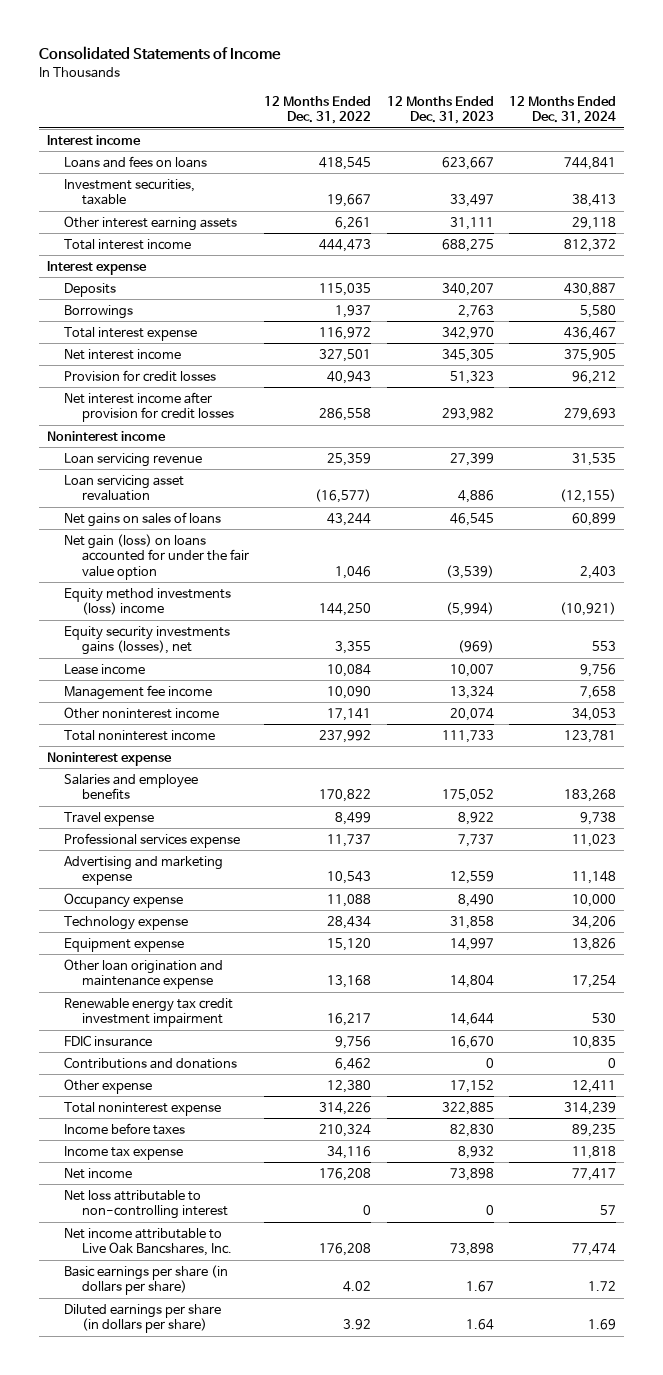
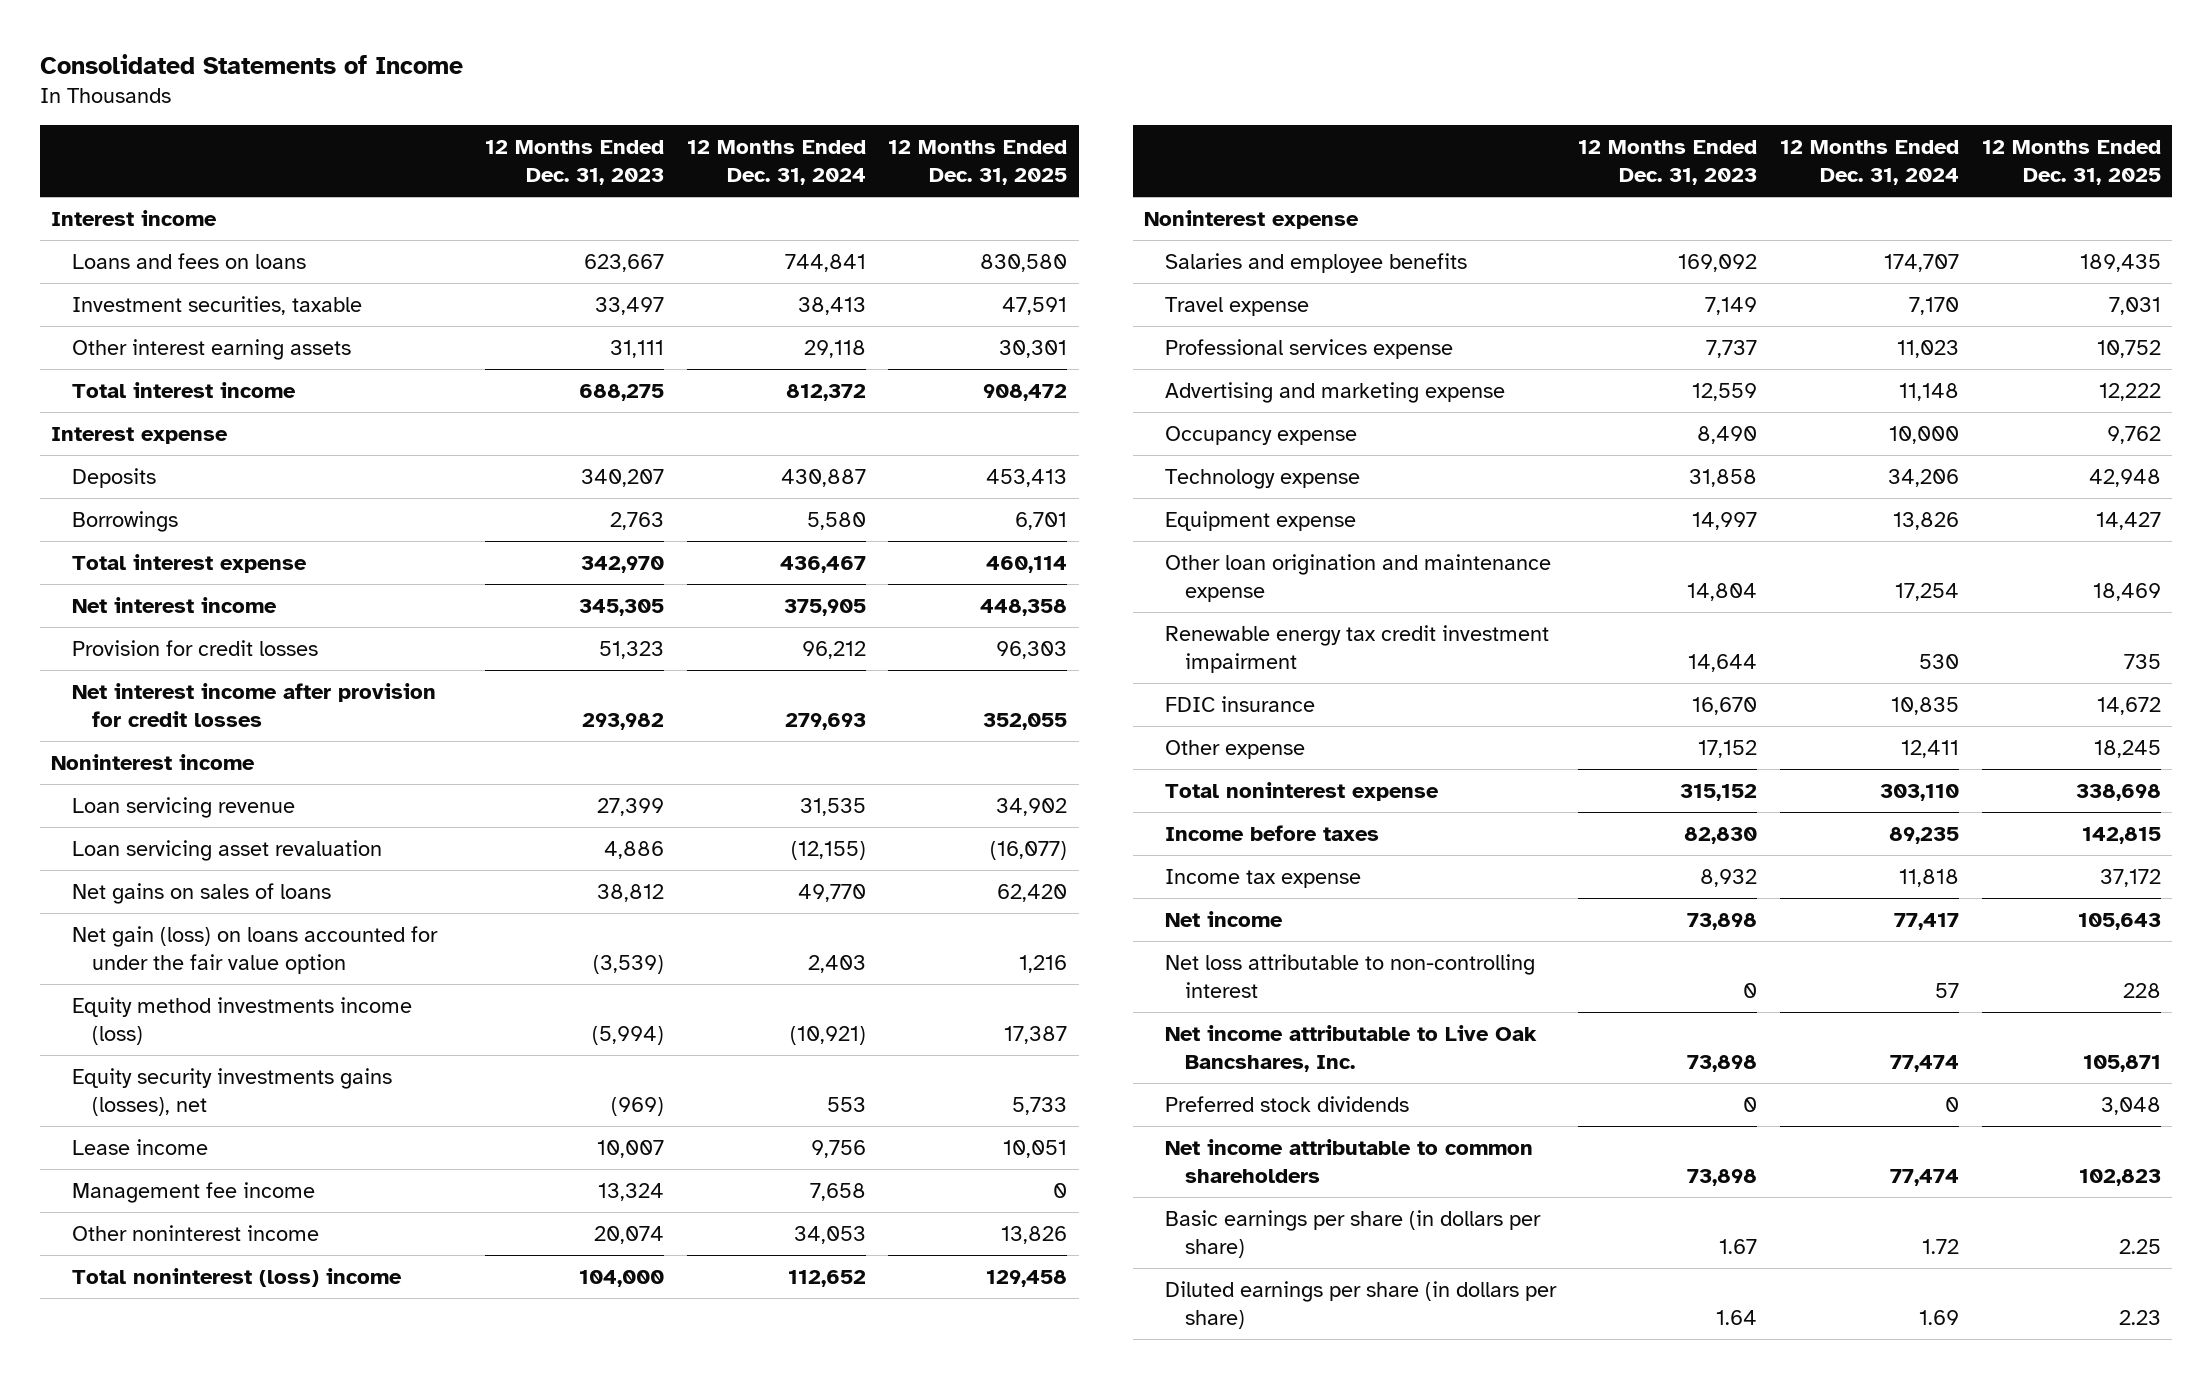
- | 12 Months Ended Dec. 31, 2022 | 12 Months Ended Dec. 31, 2023 | 12 Months Ended Dec. 31, 2024
+ | 12 Months Ended Dec. 31, 2023 | 12 Months Ended Dec. 31, 2024 | 12 Months Ended Dec. 31, 2025
- Net gains on sales of loans | 43,244 | 46,545 | 60,899
+ Net gains on sales of loans | 38,812 | 49,770 | 62,420
- Equity method investments (loss) income | 144,250 | (5,994) | (10,921)
+ Equity method investments income (loss) | (5,994) | (10,921) | 17,387
- Total noninterest income | 237,992 | 111,733 | 123,781
+ Total noninterest (loss) income | 104,000 | 112,652 | 129,458
- Salaries and employee benefits | 170,822 | 175,052 | 183,268
- Travel expense | 8,499 | 8,922 | 9,738
+ Salaries and employee benefits | 169,092 | 174,707 | 189,435
+ Travel expense | 7,149 | 7,170 | 7,031
- Contributions and donations | 6,462 | 0 | 0
- Total noninterest expense | 314,226 | 322,885 | 314,239
+ Total noninterest expense | 315,152 | 303,110 | 338,698
+ Preferred stock dividends | 0 | 0 | 3,048
+ Net income attributable to common shareholders | 73,898 | 77,474 | 102,823

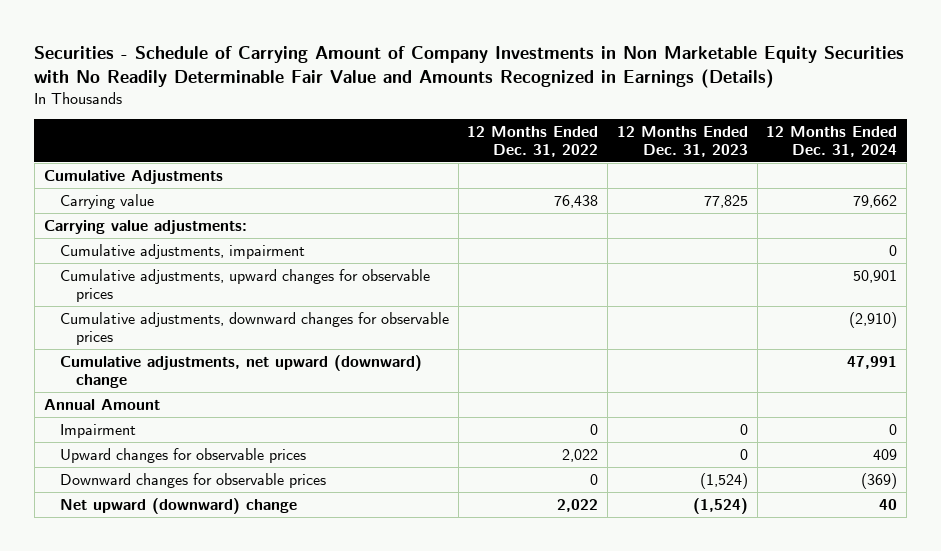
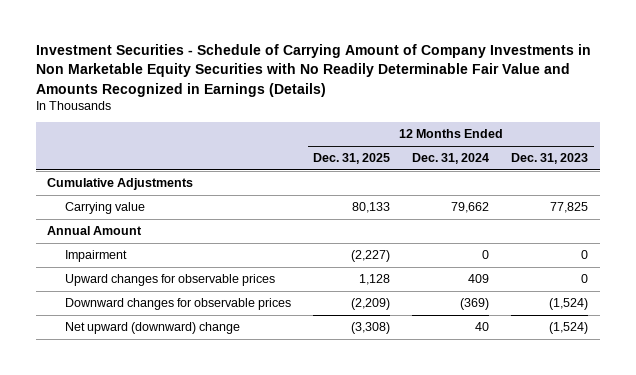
- Securities - Schedule of Carrying Amount of Company Investments in Non Marketable Equity Securities with No Readily Determinable Fair Value and Amounts Recognized in Earnings (Details)
+ Investment Securities - Schedule of Carrying Amount of Company Investments in Non Marketable Equity Securities with No Readily Determinable Fair Value and Amounts Recognized in Earnings (Details)
- | 12 Months Ended Dec. 31, 2022 | 12 Months Ended Dec. 31, 2023 | 12 Months Ended Dec. 31, 2024
+ | 12 Months Ended Dec. 31, 2025 | 12 Months Ended Dec. 31, 2024 | 12 Months Ended Dec. 31, 2023
- Carrying value adjustments:
- Cumulative adjustments, impairment | | | 0
- Cumulative adjustments, upward changes for observable prices | | | 50,901
- Cumulative adjustments, downward changes for observable prices | | | (2,910)
- Cumulative adjustments, net upward (downward) change | | | 47,991

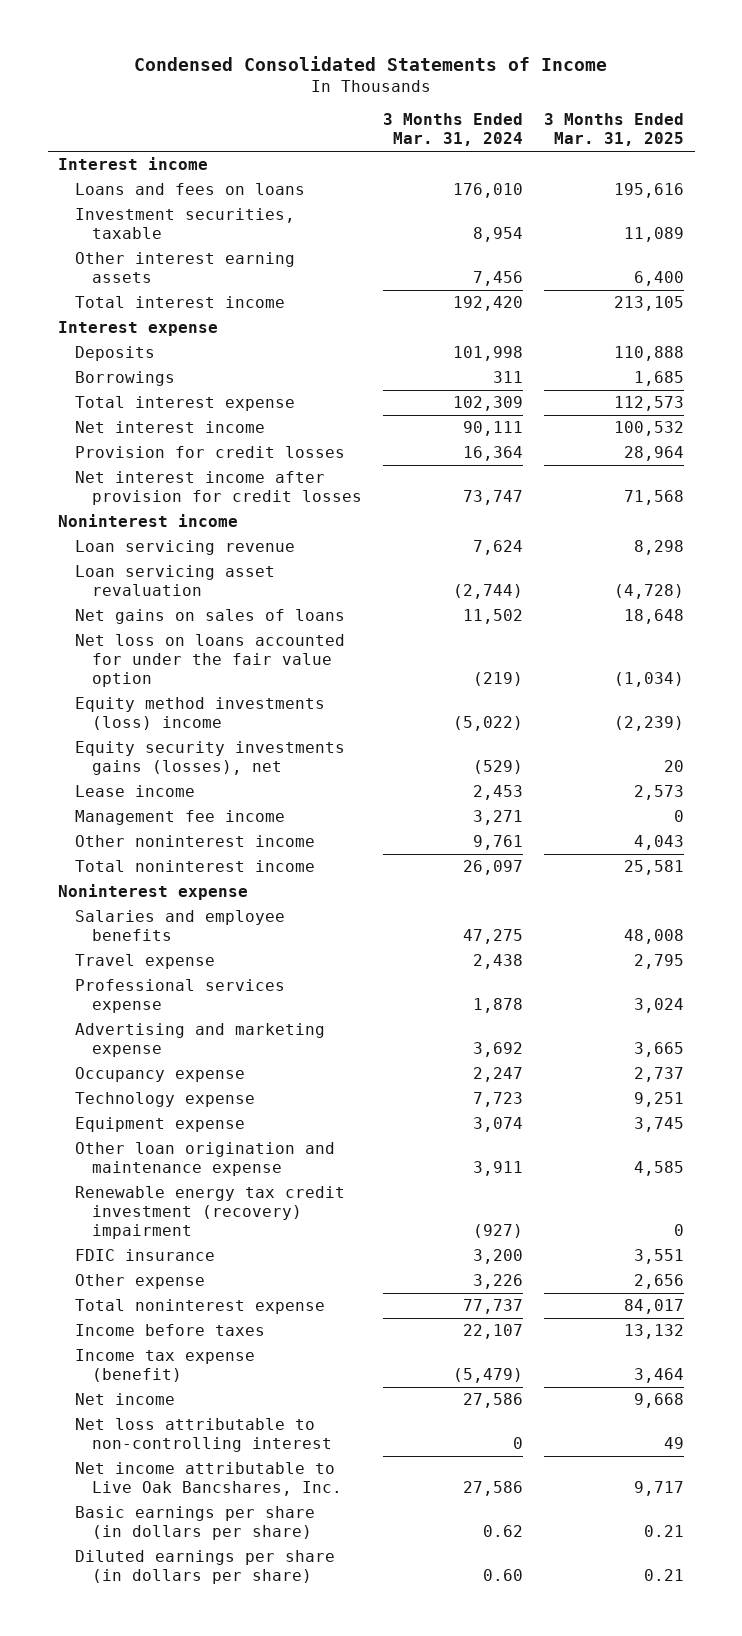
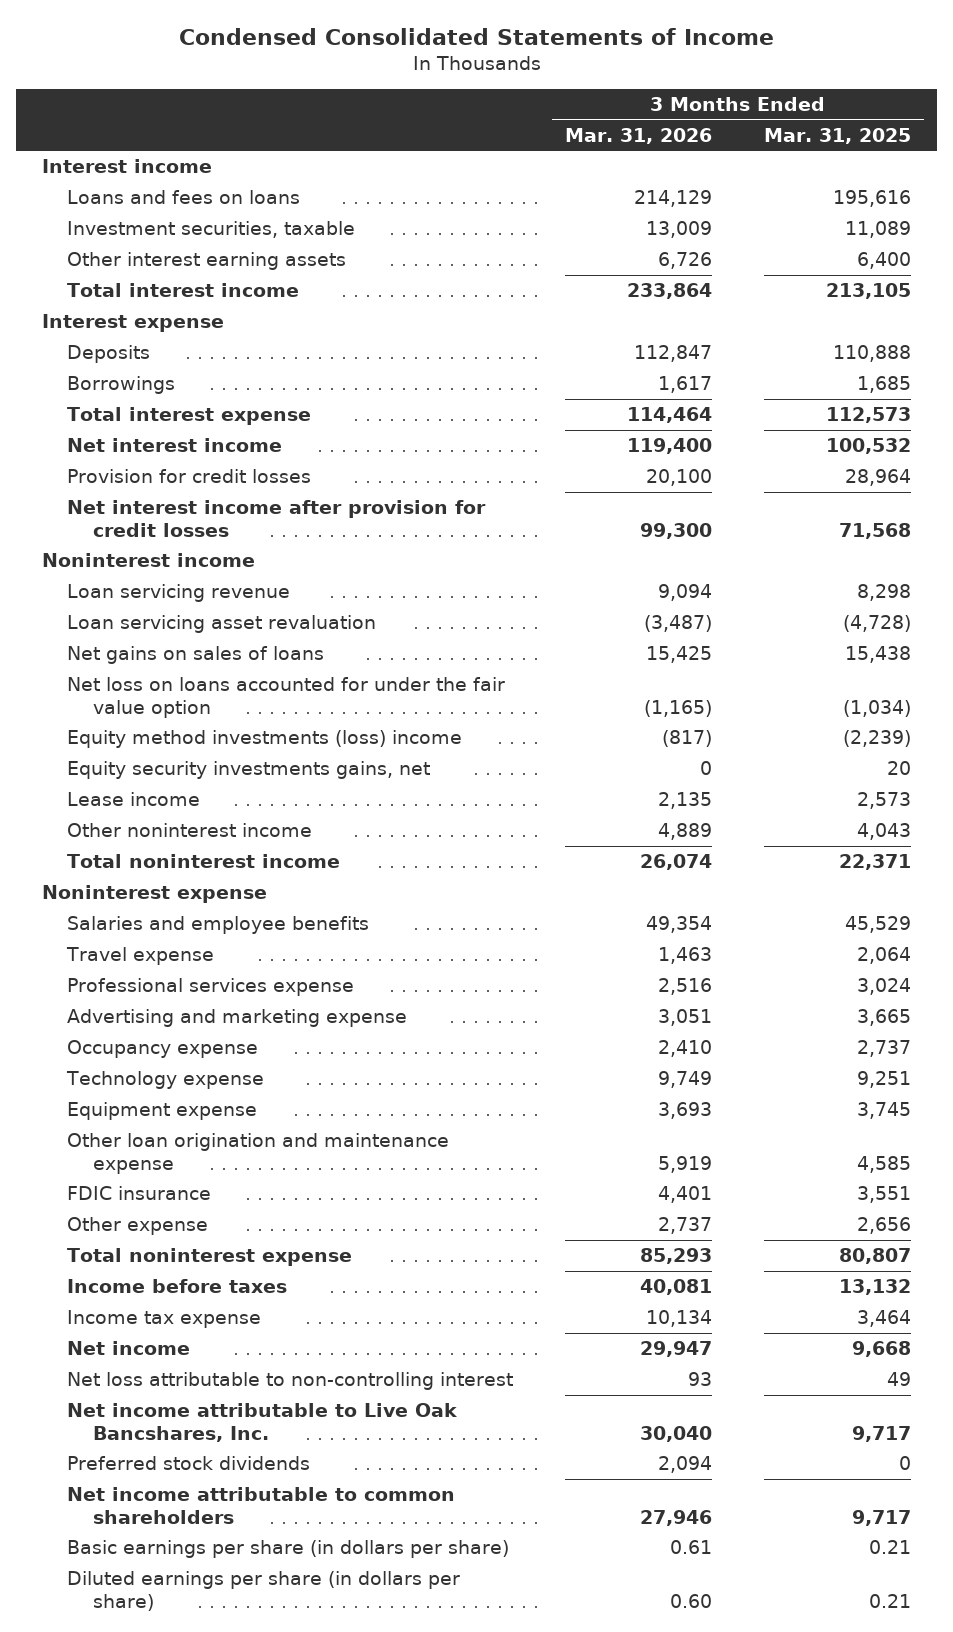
- | 3 Months Ended Mar. 31, 2024 | 3 Months Ended Mar. 31, 2025
+ | 3 Months Ended Mar. 31, 2026 | 3 Months Ended Mar. 31, 2025
- Net gains on sales of loans | 11,502 | 18,648
+ Net gains on sales of loans | 15,425 | 15,438
- Equity security investments gains (losses), net | (529) | 20
+ Equity security investments gains, net | 0 | 20
- Management fee income | 3,271 | 0
- Total noninterest income | 26,097 | 25,581
+ Total noninterest income | 26,074 | 22,371
- Salaries and employee benefits | 47,275 | 48,008
- Travel expense | 2,438 | 2,795
+ Salaries and employee benefits | 49,354 | 45,529
+ Travel expense | 1,463 | 2,064
- Renewable energy tax credit investment (recovery) impairment | (927) | 0
- Total noninterest expense | 77,737 | 84,017
+ Total noninterest expense | 85,293 | 80,807
- Income tax expense (benefit) | (5,479) | 3,464
+ Income tax expense | 10,134 | 3,464
+ Preferred stock dividends | 2,094 | 0
+ Net income attributable to common shareholders | 27,946 | 9,717

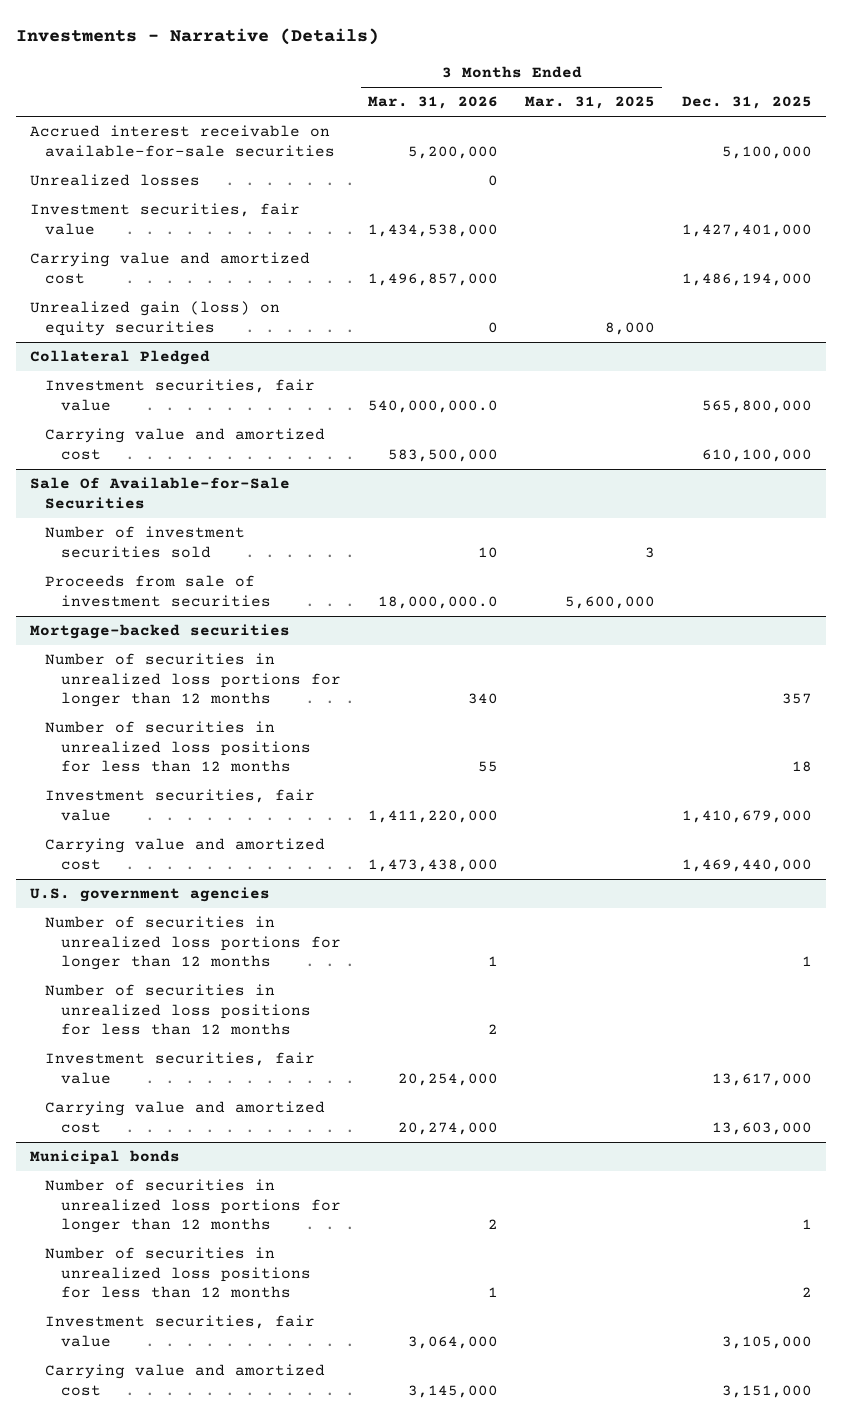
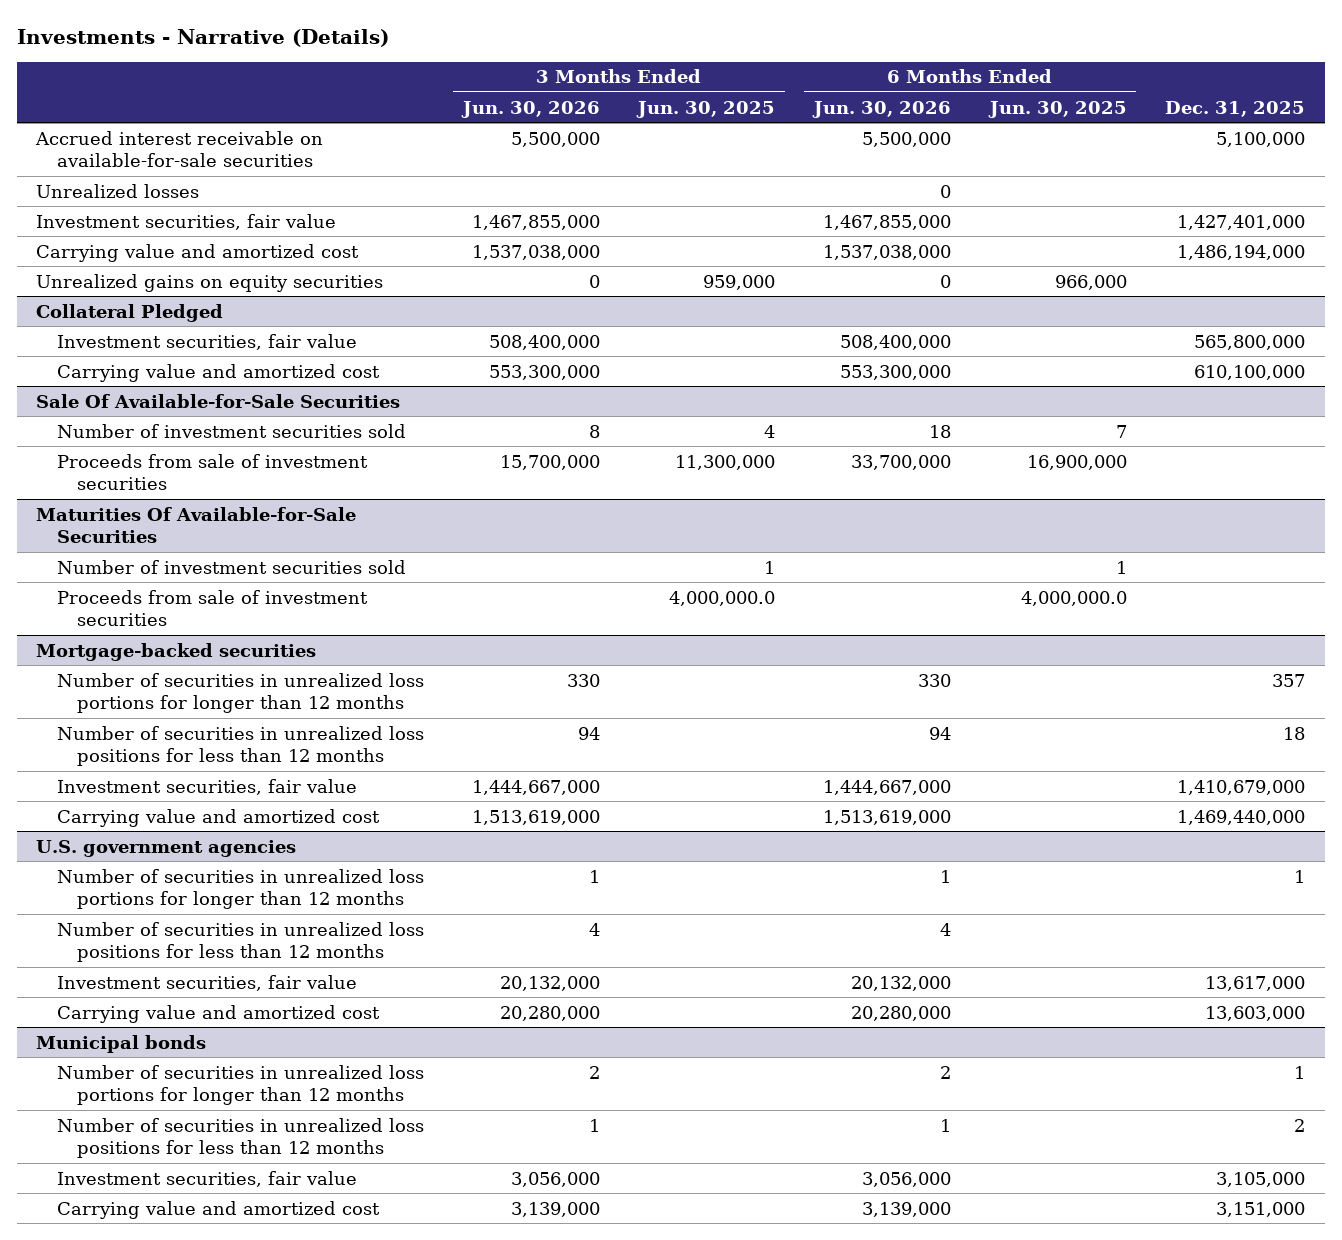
- | 3 Months Ended Mar. 31, 2026 | 3 Months Ended Mar. 31, 2025 | Dec. 31, 2025
+ | 3 Months Ended Jun. 30, 2026 | 3 Months Ended Jun. 30, 2025 | 6 Months Ended Jun. 30, 2026 | 6 Months Ended Jun. 30, 2025 | Dec. 31, 2025
- Unrealized gain (loss) on equity securities | 0 | 8,000 |
+ Unrealized gains on equity securities | 0 | 959,000 | 0 | 966,000 |
+ Maturities Of Available-for-Sale Securities
+ Number of investment securities sold | | 1 | | 1 |
+ Proceeds from sale of investment securities | | 4,000,000.0 | | 4,000,000.0 |

